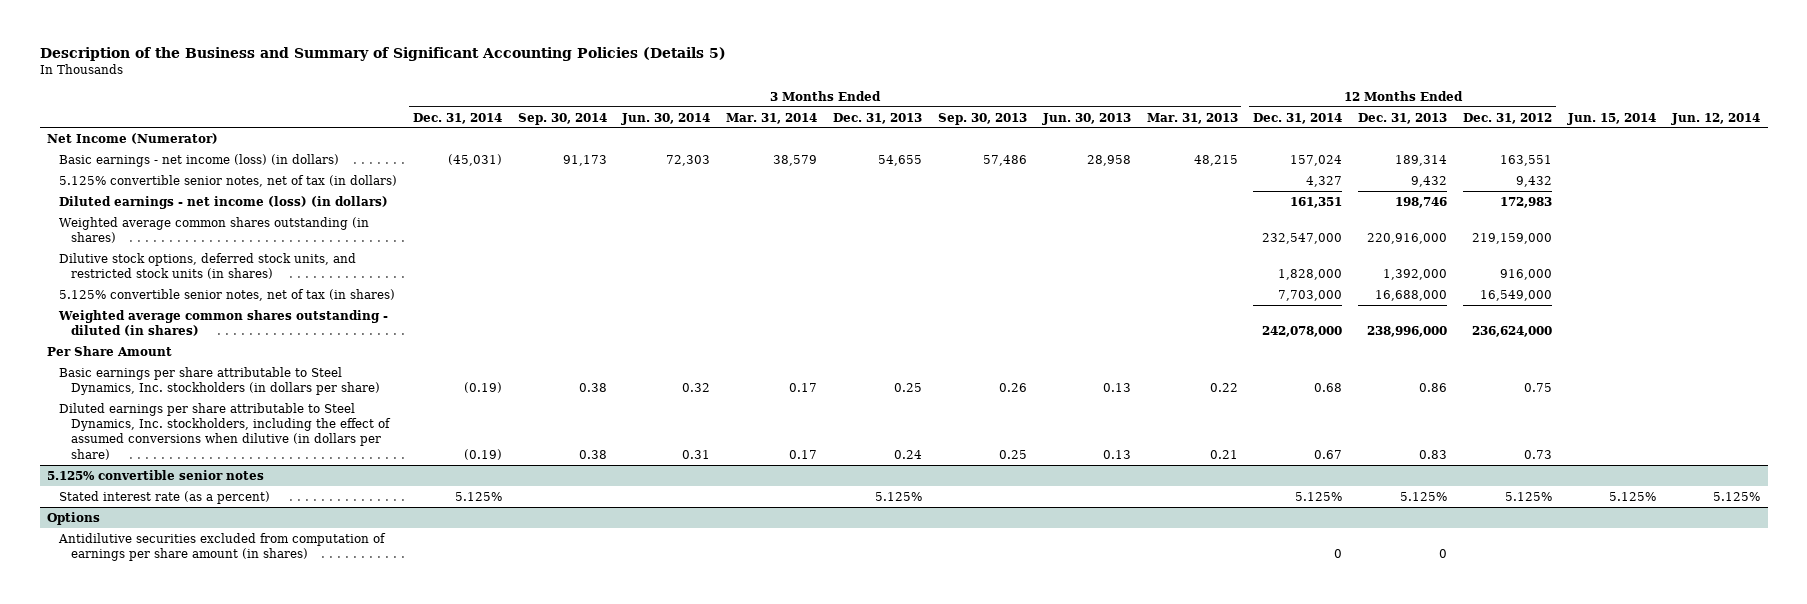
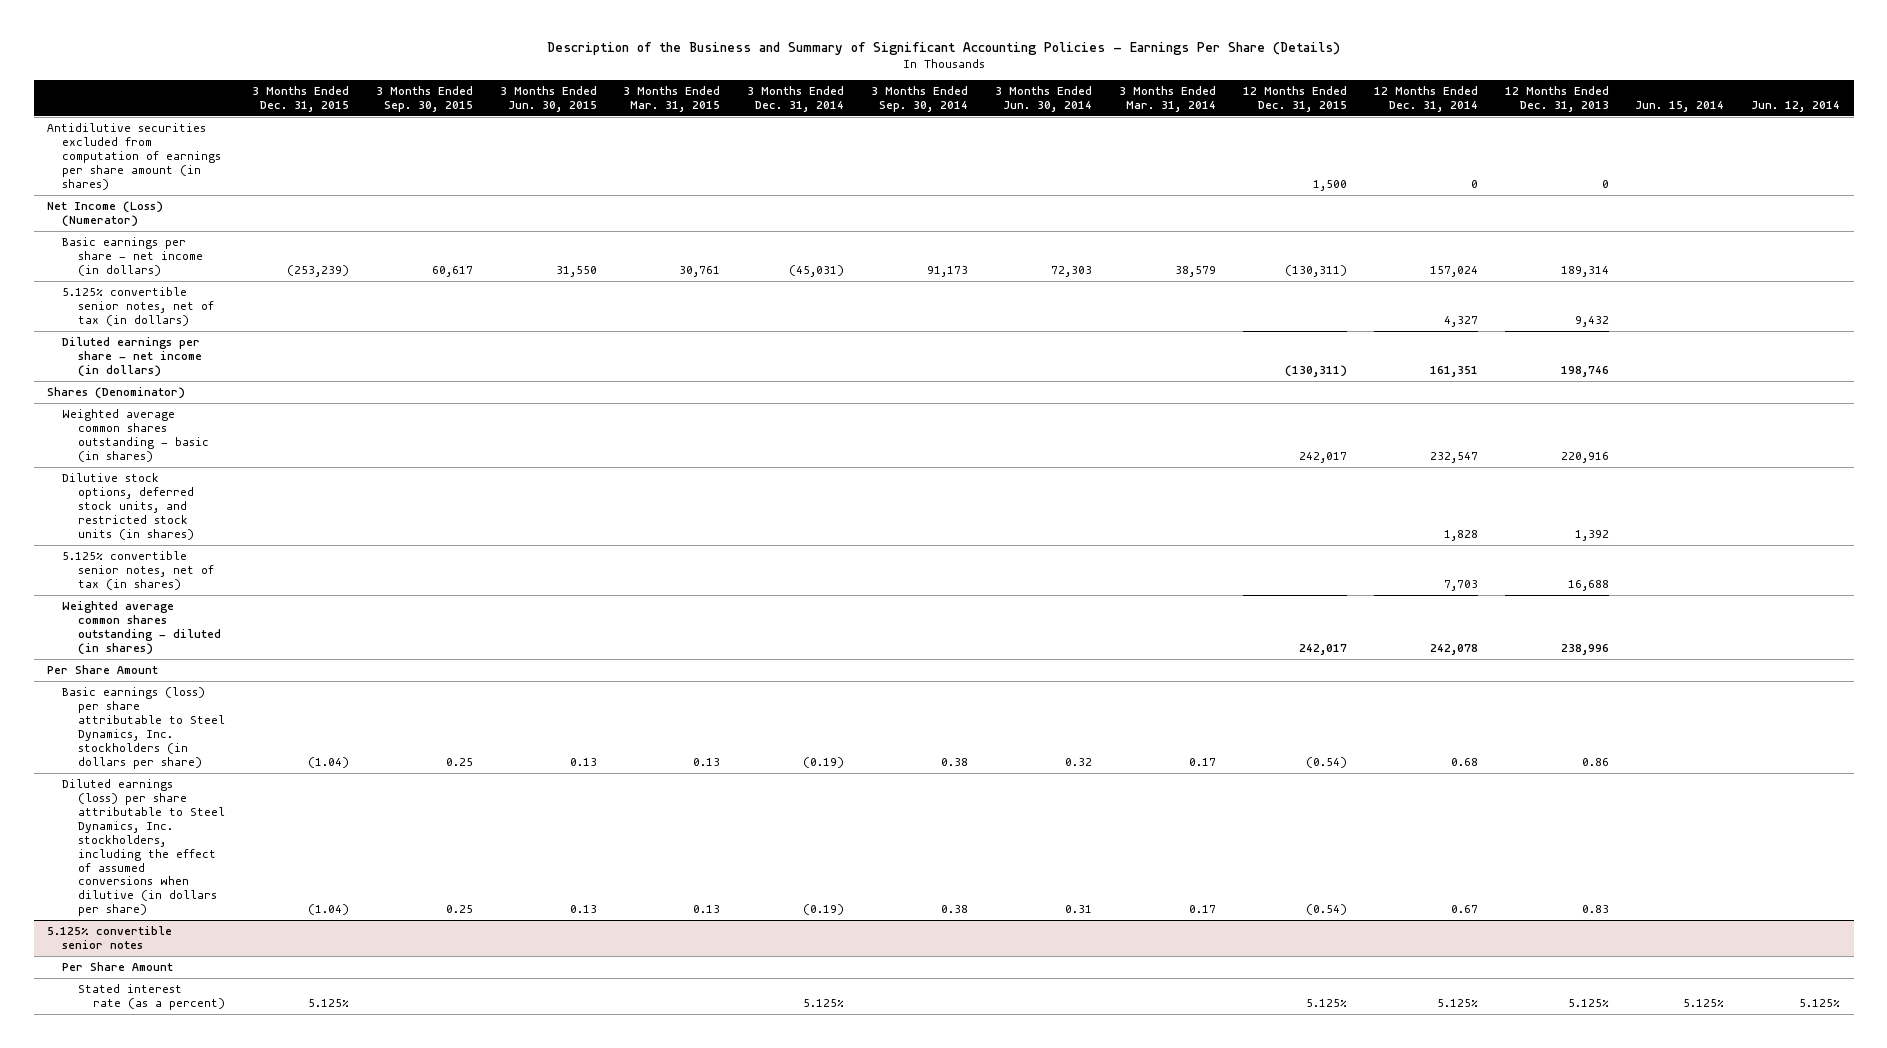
- Description of the Business and Summary of Significant Accounting Policies (Details 5)
+ Description of the Business and Summary of Significant Accounting Policies - Earnings Per Share (Details)
- | 3 Months Ended Dec. 31, 2014 | 3 Months Ended Sep. 30, 2014 | 3 Months Ended Jun. 30, 2014 | 3 Months Ended Mar. 31, 2014 | 3 Months Ended Dec. 31, 2013 | 3 Months Ended Sep. 30, 2013 | 3 Months Ended Jun. 30, 2013 | 3 Months Ended Mar. 31, 2013 | 12 Months Ended Dec. 31, 2014 | 12 Months Ended Dec. 31, 2013 | 12 Months Ended Dec. 31, 2012 | Jun. 15, 2014 | Jun. 12, 2014
+ | 3 Months Ended Dec. 31, 2015 | 3 Months Ended Sep. 30, 2015 | 3 Months Ended Jun. 30, 2015 | 3 Months Ended Mar. 31, 2015 | 3 Months Ended Dec. 31, 2014 | 3 Months Ended Sep. 30, 2014 | 3 Months Ended Jun. 30, 2014 | 3 Months Ended Mar. 31, 2014 | 12 Months Ended Dec. 31, 2015 | 12 Months Ended Dec. 31, 2014 | 12 Months Ended Dec. 31, 2013 | Jun. 15, 2014 | Jun. 12, 2014
- Net Income (Numerator)
- Basic earnings - net income (loss) (in dollars) | (45,031) | 91,173 | 72,303 | 38,579 | 54,655 | 57,486 | 28,958 | 48,215 | 157,024 | 189,314 | 163,551 | |
+ Antidilutive securities excluded from computation of earnings per share amount (in shares) | | | | | | | | | 1,500 | 0 | 0 | |
+ Net Income (Loss) (Numerator)
+ Basic earnings per share - net income (in dollars) | (253,239) | 60,617 | 31,550 | 30,761 | (45,031) | 91,173 | 72,303 | 38,579 | (130,311) | 157,024 | 189,314 | |
- Diluted earnings - net income (loss) (in dollars) | | | | | | | | | 161,351 | 198,746 | 172,983 | |
- Weighted average common shares outstanding (in shares) | | | | | | | | | 232,547,000 | 220,916,000 | 219,159,000 | |
- Dilutive stock options, deferred stock units, and restricted stock units (in shares) | | | | | | | | | 1,828,000 | 1,392,000 | 916,000 | |
- 5.125% convertible senior notes, net of tax (in shares) | | | | | | | | | 7,703,000 | 16,688,000 | 16,549,000 | |
- Weighted average common shares outstanding - diluted (in shares) | | | | | | | | | 242,078,000 | 238,996,000 | 236,624,000 | |
+ Diluted earnings per share - net income (in dollars) | | | | | | | | | (130,311) | 161,351 | 198,746 | |
+ Shares (Denominator)
+ Weighted average common shares outstanding - basic (in shares) | | | | | | | | | 242,017 | 232,547 | 220,916 | |
+ Dilutive stock options, deferred stock units, and restricted stock units (in shares) | | | | | | | | | | 1,828 | 1,392 | |
+ 5.125% convertible senior notes, net of tax (in shares) | | | | | | | | | | 7,703 | 16,688 | |
+ Weighted average common shares outstanding - diluted (in shares) | | | | | | | | | 242,017 | 242,078 | 238,996 | |
- Basic earnings per share attributable to Steel Dynamics, Inc. stockholders (in dollars per share) | (0.19) | 0.38 | 0.32 | 0.17 | 0.25 | 0.26 | 0.13 | 0.22 | 0.68 | 0.86 | 0.75 | |
- Diluted earnings per share attributable to Steel Dynamics, Inc. stockholders, including the effect of assumed conversions when dilutive (in dollars per share) | (0.19) | 0.38 | 0.31 | 0.17 | 0.24 | 0.25 | 0.13 | 0.21 | 0.67 | 0.83 | 0.73 | |
+ Basic earnings (loss) per share attributable to Steel Dynamics, Inc. stockholders (in dollars per share) | (1.04) | 0.25 | 0.13 | 0.13 | (0.19) | 0.38 | 0.32 | 0.17 | (0.54) | 0.68 | 0.86 | |
+ Diluted earnings (loss) per share attributable to Steel Dynamics, Inc. stockholders, including the effect of assumed conversions when dilutive (in dollars per share) | (1.04) | 0.25 | 0.13 | 0.13 | (0.19) | 0.38 | 0.31 | 0.17 | (0.54) | 0.67 | 0.83 | |
@ 5.125% convertible senior notes
+ Per Share Amount
- Options
- Antidilutive securities excluded from computation of earnings per share amount (in shares) | | | | | | | | | 0 | 0 | | |

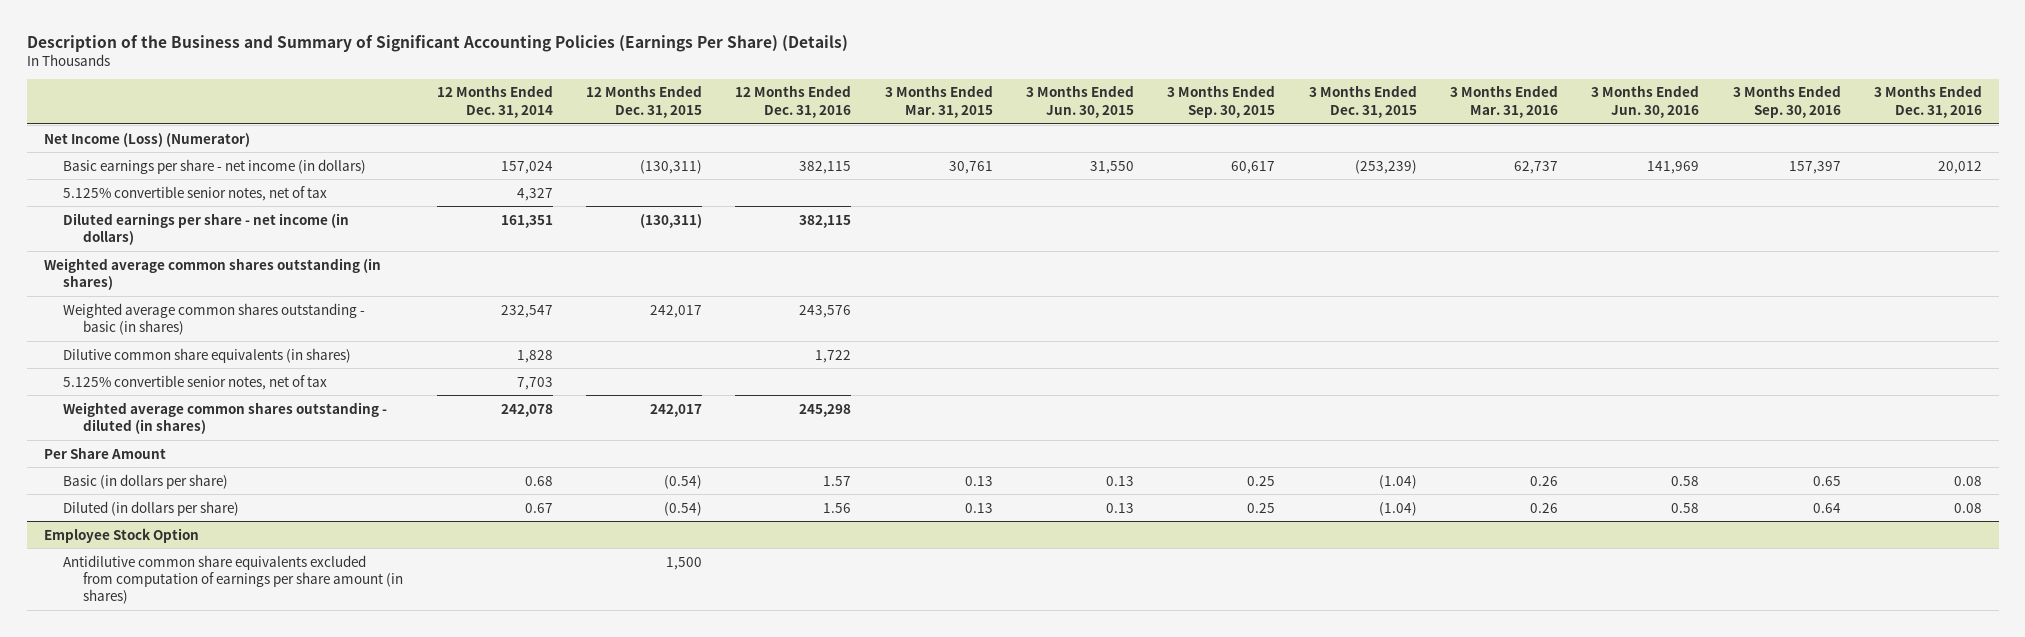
- Description of the Business and Summary of Significant Accounting Policies - Earnings Per Share (Details)
+ Description of the Business and Summary of Significant Accounting Policies (Earnings Per Share) (Details)
- | 3 Months Ended Dec. 31, 2015 | 3 Months Ended Sep. 30, 2015 | 3 Months Ended Jun. 30, 2015 | 3 Months Ended Mar. 31, 2015 | 3 Months Ended Dec. 31, 2014 | 3 Months Ended Sep. 30, 2014 | 3 Months Ended Jun. 30, 2014 | 3 Months Ended Mar. 31, 2014 | 12 Months Ended Dec. 31, 2015 | 12 Months Ended Dec. 31, 2014 | 12 Months Ended Dec. 31, 2013 | Jun. 15, 2014 | Jun. 12, 2014
+ | 12 Months Ended Dec. 31, 2014 | 12 Months Ended Dec. 31, 2015 | 12 Months Ended Dec. 31, 2016 | 3 Months Ended Mar. 31, 2015 | 3 Months Ended Jun. 30, 2015 | 3 Months Ended Sep. 30, 2015 | 3 Months Ended Dec. 31, 2015 | 3 Months Ended Mar. 31, 2016 | 3 Months Ended Jun. 30, 2016 | 3 Months Ended Sep. 30, 2016 | 3 Months Ended Dec. 31, 2016
- Antidilutive securities excluded from computation of earnings per share amount (in shares) | | | | | | | | | 1,500 | 0 | 0 | |
- 5.125% convertible senior notes, net of tax (in dollars) | | | | | | | | | | 4,327 | 9,432 | |
+ 5.125% convertible senior notes, net of tax | 4,327 | | | | | | | | | |
- Shares (Denominator)
+ Weighted average common shares outstanding (in shares)
- Dilutive stock options, deferred stock units, and restricted stock units (in shares) | | | | | | | | | | 1,828 | 1,392 | |
- 5.125% convertible senior notes, net of tax (in shares) | | | | | | | | | | 7,703 | 16,688 | |
+ Dilutive common share equivalents (in shares) | 1,828 | | 1,722 | | | | | | | |
+ 5.125% convertible senior notes, net of tax | 7,703 | | | | | | | | | |
- Basic earnings (loss) per share attributable to Steel Dynamics, Inc. stockholders (in dollars per share) | (1.04) | 0.25 | 0.13 | 0.13 | (0.19) | 0.38 | 0.32 | 0.17 | (0.54) | 0.68 | 0.86 | |
- Diluted earnings (loss) per share attributable to Steel Dynamics, Inc. stockholders, including the effect of assumed conversions when dilutive (in dollars per share) | (1.04) | 0.25 | 0.13 | 0.13 | (0.19) | 0.38 | 0.31 | 0.17 | (0.54) | 0.67 | 0.83 | |
- 5.125% convertible senior notes
- Per Share Amount
- Stated interest rate (as a percent) | 5.125% | | | | 5.125% | | | | 5.125% | 5.125% | 5.125% | 5.125% | 5.125%
+ Basic (in dollars per share) | 0.68 | (0.54) | 1.57 | 0.13 | 0.13 | 0.25 | (1.04) | 0.26 | 0.58 | 0.65 | 0.08
+ Diluted (in dollars per share) | 0.67 | (0.54) | 1.56 | 0.13 | 0.13 | 0.25 | (1.04) | 0.26 | 0.58 | 0.64 | 0.08
+ Employee Stock Option
+ Antidilutive common share equivalents excluded from computation of earnings per share amount (in shares) | | 1,500 | | | | | | | | |

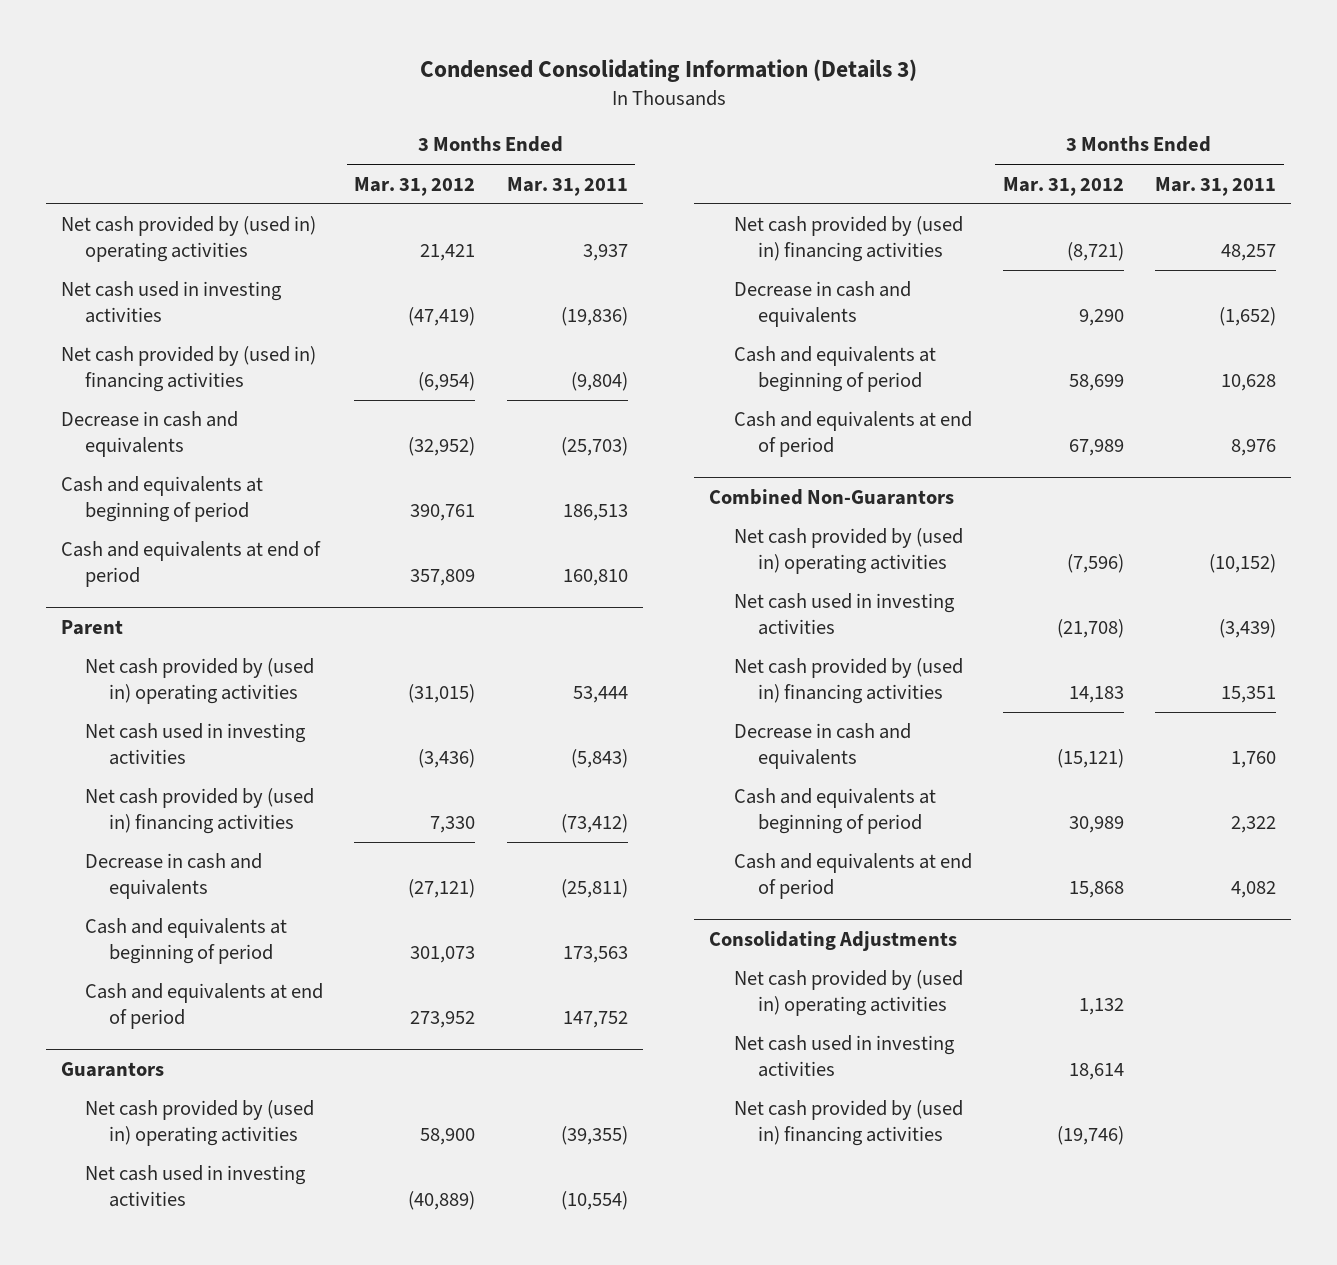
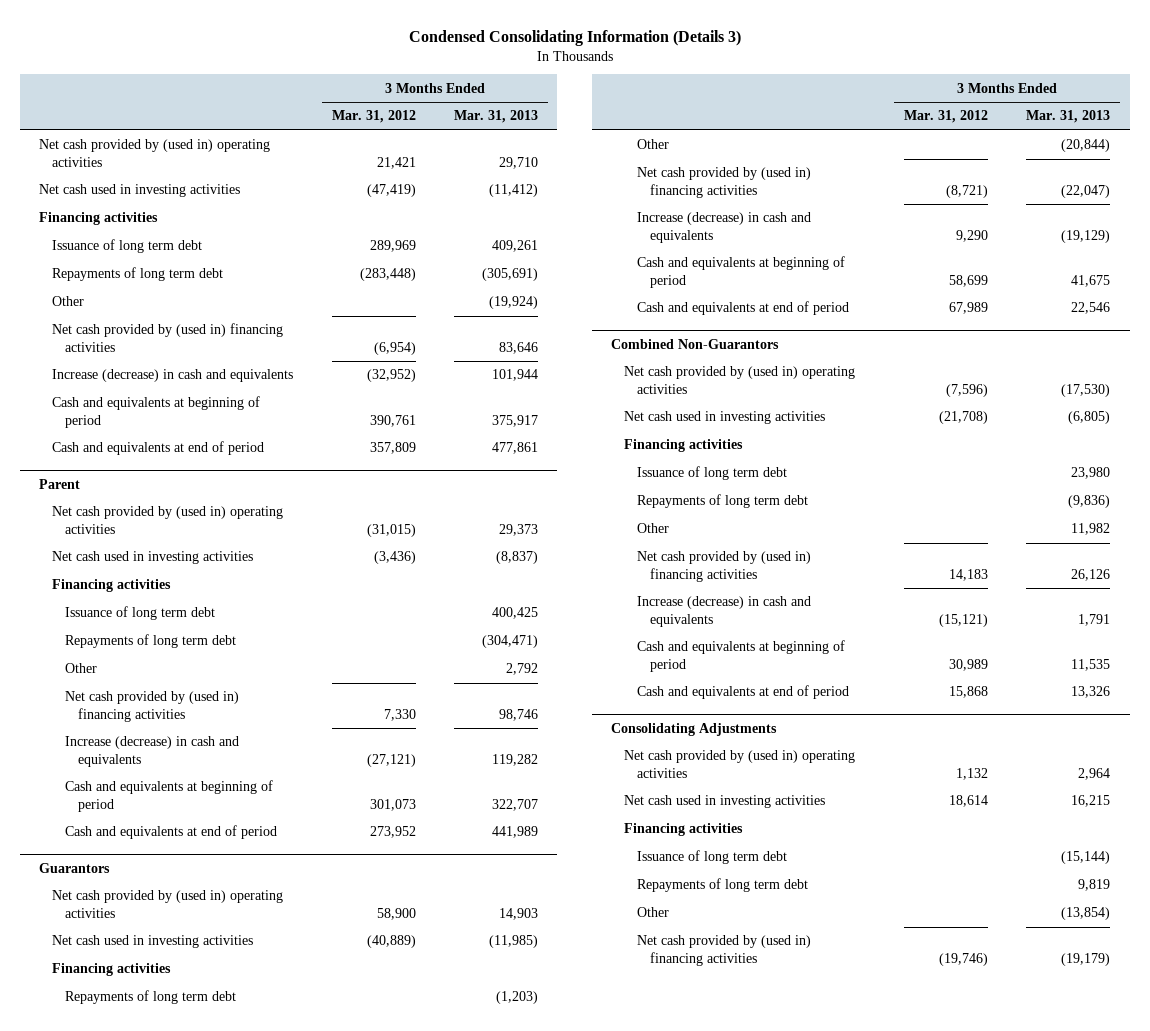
- | 3 Months Ended Mar. 31, 2012 | 3 Months Ended Mar. 31, 2011
+ | 3 Months Ended Mar. 31, 2012 | 3 Months Ended Mar. 31, 2013
+ Financing activities
+ Issuance of long term debt | 289,969 | 409,261
+ Repayments of long term debt | (283,448) | (305,691)
+ Other | | (19,924)
- Decrease in cash and equivalents | (32,952) | (25,703)
+ Increase (decrease) in cash and equivalents | (32,952) | 101,944
@ Parent
+ Financing activities
+ Issuance of long term debt | | 400,425
+ Repayments of long term debt | | (304,471)
+ Other | | 2,792
- Decrease in cash and equivalents | (27,121) | (25,811)
+ Increase (decrease) in cash and equivalents | (27,121) | 119,282
@ Guarantors
+ Financing activities
+ Repayments of long term debt | | (1,203)
+ Other | | (20,844)
- Decrease in cash and equivalents | 9,290 | (1,652)
+ Increase (decrease) in cash and equivalents | 9,290 | (19,129)
@ Combined Non-Guarantors
+ Financing activities
+ Issuance of long term debt | | 23,980
+ Repayments of long term debt | | (9,836)
+ Other | | 11,982
- Decrease in cash and equivalents | (15,121) | 1,760
+ Increase (decrease) in cash and equivalents | (15,121) | 1,791
@ Consolidating Adjustments
+ Financing activities
+ Issuance of long term debt | | (15,144)
+ Repayments of long term debt | | 9,819
+ Other | | (13,854)

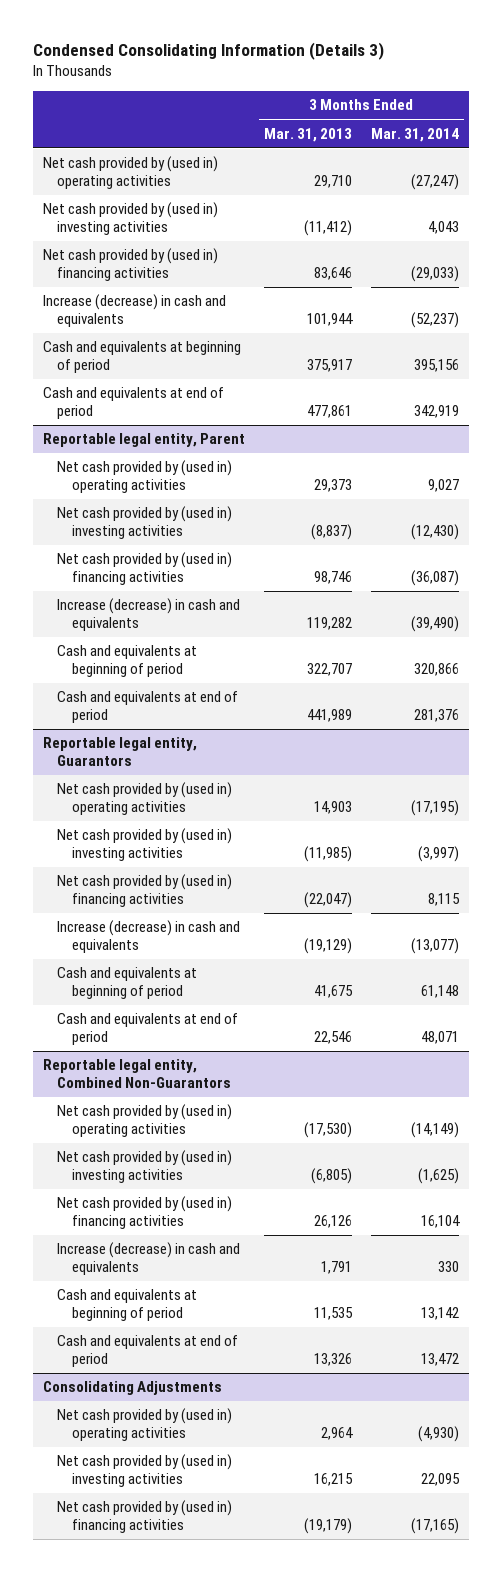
- | 3 Months Ended Mar. 31, 2012 | 3 Months Ended Mar. 31, 2013
+ | 3 Months Ended Mar. 31, 2013 | 3 Months Ended Mar. 31, 2014
- Net cash used in investing activities | (47,419) | (11,412)
- Financing activities
- Issuance of long term debt | 289,969 | 409,261
- Repayments of long term debt | (283,448) | (305,691)
- Other | | (19,924)
+ Net cash provided by (used in) investing activities | (11,412) | 4,043
- Parent
+ Reportable legal entity, Parent
- Net cash used in investing activities | (3,436) | (8,837)
- Financing activities
- Issuance of long term debt | | 400,425
- Repayments of long term debt | | (304,471)
- Other | | 2,792
+ Net cash provided by (used in) investing activities | (8,837) | (12,430)
- Guarantors
+ Reportable legal entity, Guarantors
- Net cash used in investing activities | (40,889) | (11,985)
- Financing activities
- Repayments of long term debt | | (1,203)
- Other | | (20,844)
+ Net cash provided by (used in) investing activities | (11,985) | (3,997)
- Combined Non-Guarantors
+ Reportable legal entity, Combined Non-Guarantors
- Net cash used in investing activities | (21,708) | (6,805)
- Financing activities
- Issuance of long term debt | | 23,980
- Repayments of long term debt | | (9,836)
- Other | | 11,982
+ Net cash provided by (used in) investing activities | (6,805) | (1,625)
@ Consolidating Adjustments
- Net cash used in investing activities | 18,614 | 16,215
- Financing activities
- Issuance of long term debt | | (15,144)
- Repayments of long term debt | | 9,819
- Other | | (13,854)
+ Net cash provided by (used in) investing activities | 16,215 | 22,095

